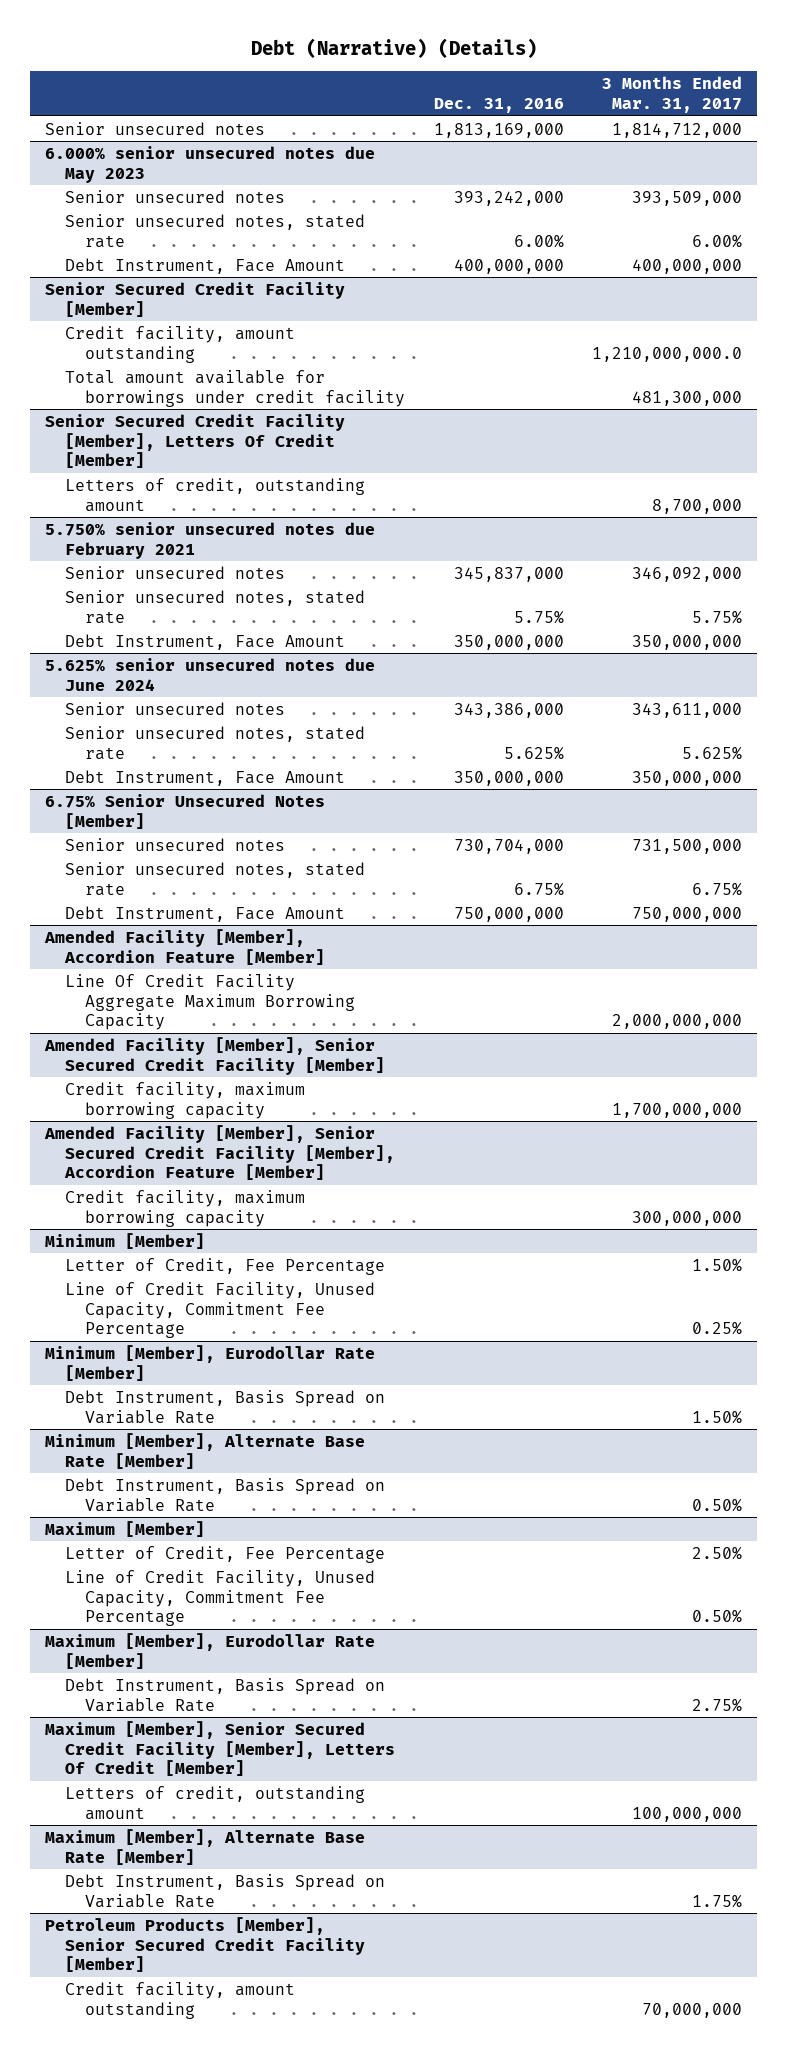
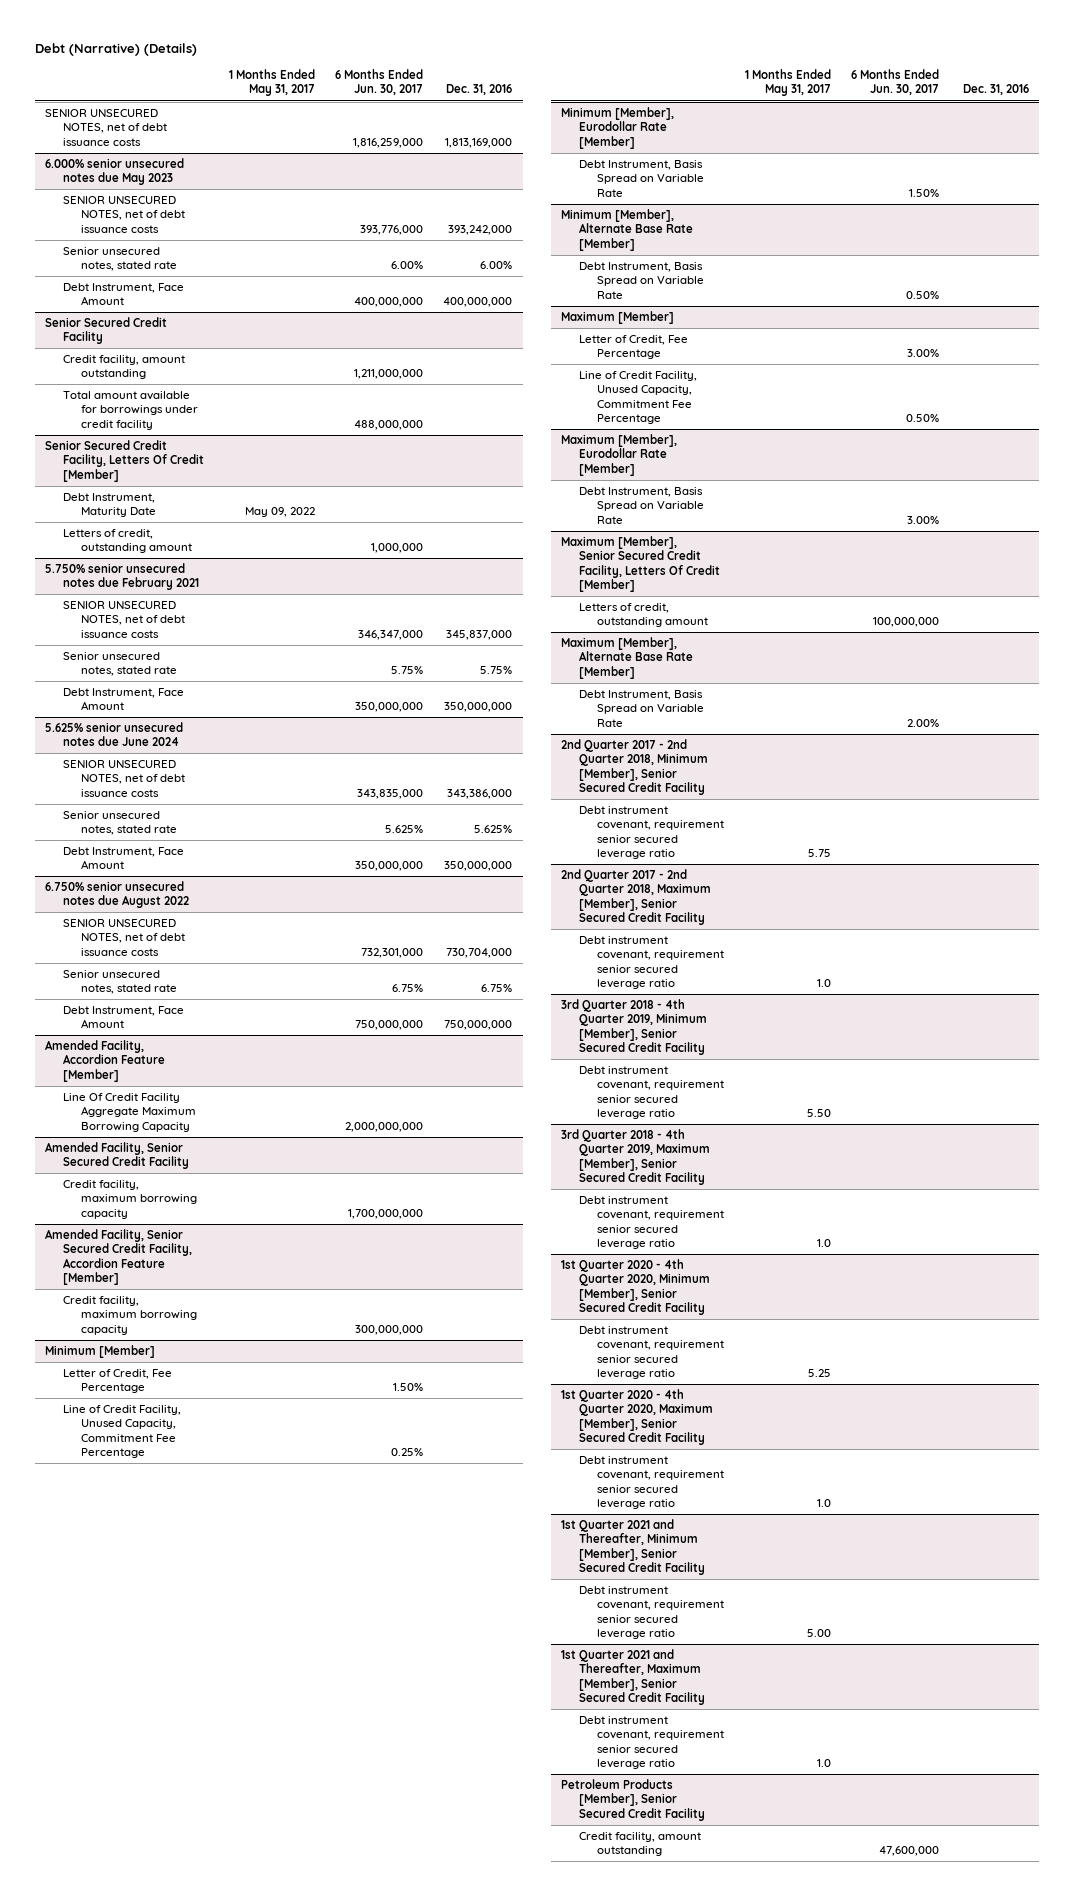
- | Dec. 31, 2016 | 3 Months Ended Mar. 31, 2017
+ | 1 Months Ended May 31, 2017 | 6 Months Ended Jun. 30, 2017 | Dec. 31, 2016
- Senior unsecured notes | 1,813,169,000 | 1,814,712,000
+ SENIOR UNSECURED NOTES, net of debt issuance costs | | 1,816,259,000 | 1,813,169,000
@ 6.000% senior unsecured notes due May 2023
- Senior unsecured notes | 393,242,000 | 393,509,000
+ SENIOR UNSECURED NOTES, net of debt issuance costs | | 393,776,000 | 393,242,000
- Senior Secured Credit Facility [Member]
+ Senior Secured Credit Facility
- Senior Secured Credit Facility [Member], Letters Of Credit [Member]
+ Senior Secured Credit Facility, Letters Of Credit [Member]
+ Debt Instrument, Maturity Date | May 09, 2022 | |
@ 5.750% senior unsecured notes due February 2021
- Senior unsecured notes | 345,837,000 | 346,092,000
+ SENIOR UNSECURED NOTES, net of debt issuance costs | | 346,347,000 | 345,837,000
@ 5.625% senior unsecured notes due June 2024
- Senior unsecured notes | 343,386,000 | 343,611,000
+ SENIOR UNSECURED NOTES, net of debt issuance costs | | 343,835,000 | 343,386,000
- 6.75% Senior Unsecured Notes [Member]
- Senior unsecured notes | 730,704,000 | 731,500,000
+ 6.750% senior unsecured notes due August 2022
+ SENIOR UNSECURED NOTES, net of debt issuance costs | | 732,301,000 | 730,704,000
- Amended Facility [Member], Accordion Feature [Member]
+ Amended Facility, Accordion Feature [Member]
- Amended Facility [Member], Senior Secured Credit Facility [Member]
+ Amended Facility, Senior Secured Credit Facility
- Amended Facility [Member], Senior Secured Credit Facility [Member], Accordion Feature [Member]
+ Amended Facility, Senior Secured Credit Facility, Accordion Feature [Member]
- Maximum [Member], Senior Secured Credit Facility [Member], Letters Of Credit [Member]
+ Maximum [Member], Senior Secured Credit Facility, Letters Of Credit [Member]
- Petroleum Products [Member], Senior Secured Credit Facility [Member]
+ 2nd Quarter 2017 - 2nd Quarter 2018, Minimum [Member], Senior Secured Credit Facility
+ Debt instrument covenant, requirement senior secured leverage ratio | 5.75 | |
+ 2nd Quarter 2017 - 2nd Quarter 2018, Maximum [Member], Senior Secured Credit Facility
+ Debt instrument covenant, requirement senior secured leverage ratio | 1.0 | |
+ 3rd Quarter 2018 - 4th Quarter 2019, Minimum [Member], Senior Secured Credit Facility
+ Debt instrument covenant, requirement senior secured leverage ratio | 5.50 | |
+ 3rd Quarter 2018 - 4th Quarter 2019, Maximum [Member], Senior Secured Credit Facility
+ Debt instrument covenant, requirement senior secured leverage ratio | 1.0 | |
+ 1st Quarter 2020 - 4th Quarter 2020, Minimum [Member], Senior Secured Credit Facility
+ Debt instrument covenant, requirement senior secured leverage ratio | 5.25 | |
+ 1st Quarter 2020 - 4th Quarter 2020, Maximum [Member], Senior Secured Credit Facility
+ Debt instrument covenant, requirement senior secured leverage ratio | 1.0 | |
+ 1st Quarter 2021 and Thereafter, Minimum [Member], Senior Secured Credit Facility
+ Debt instrument covenant, requirement senior secured leverage ratio | 5.00 | |
+ 1st Quarter 2021 and Thereafter, Maximum [Member], Senior Secured Credit Facility
+ Debt instrument covenant, requirement senior secured leverage ratio | 1.0 | |
+ Petroleum Products [Member], Senior Secured Credit Facility

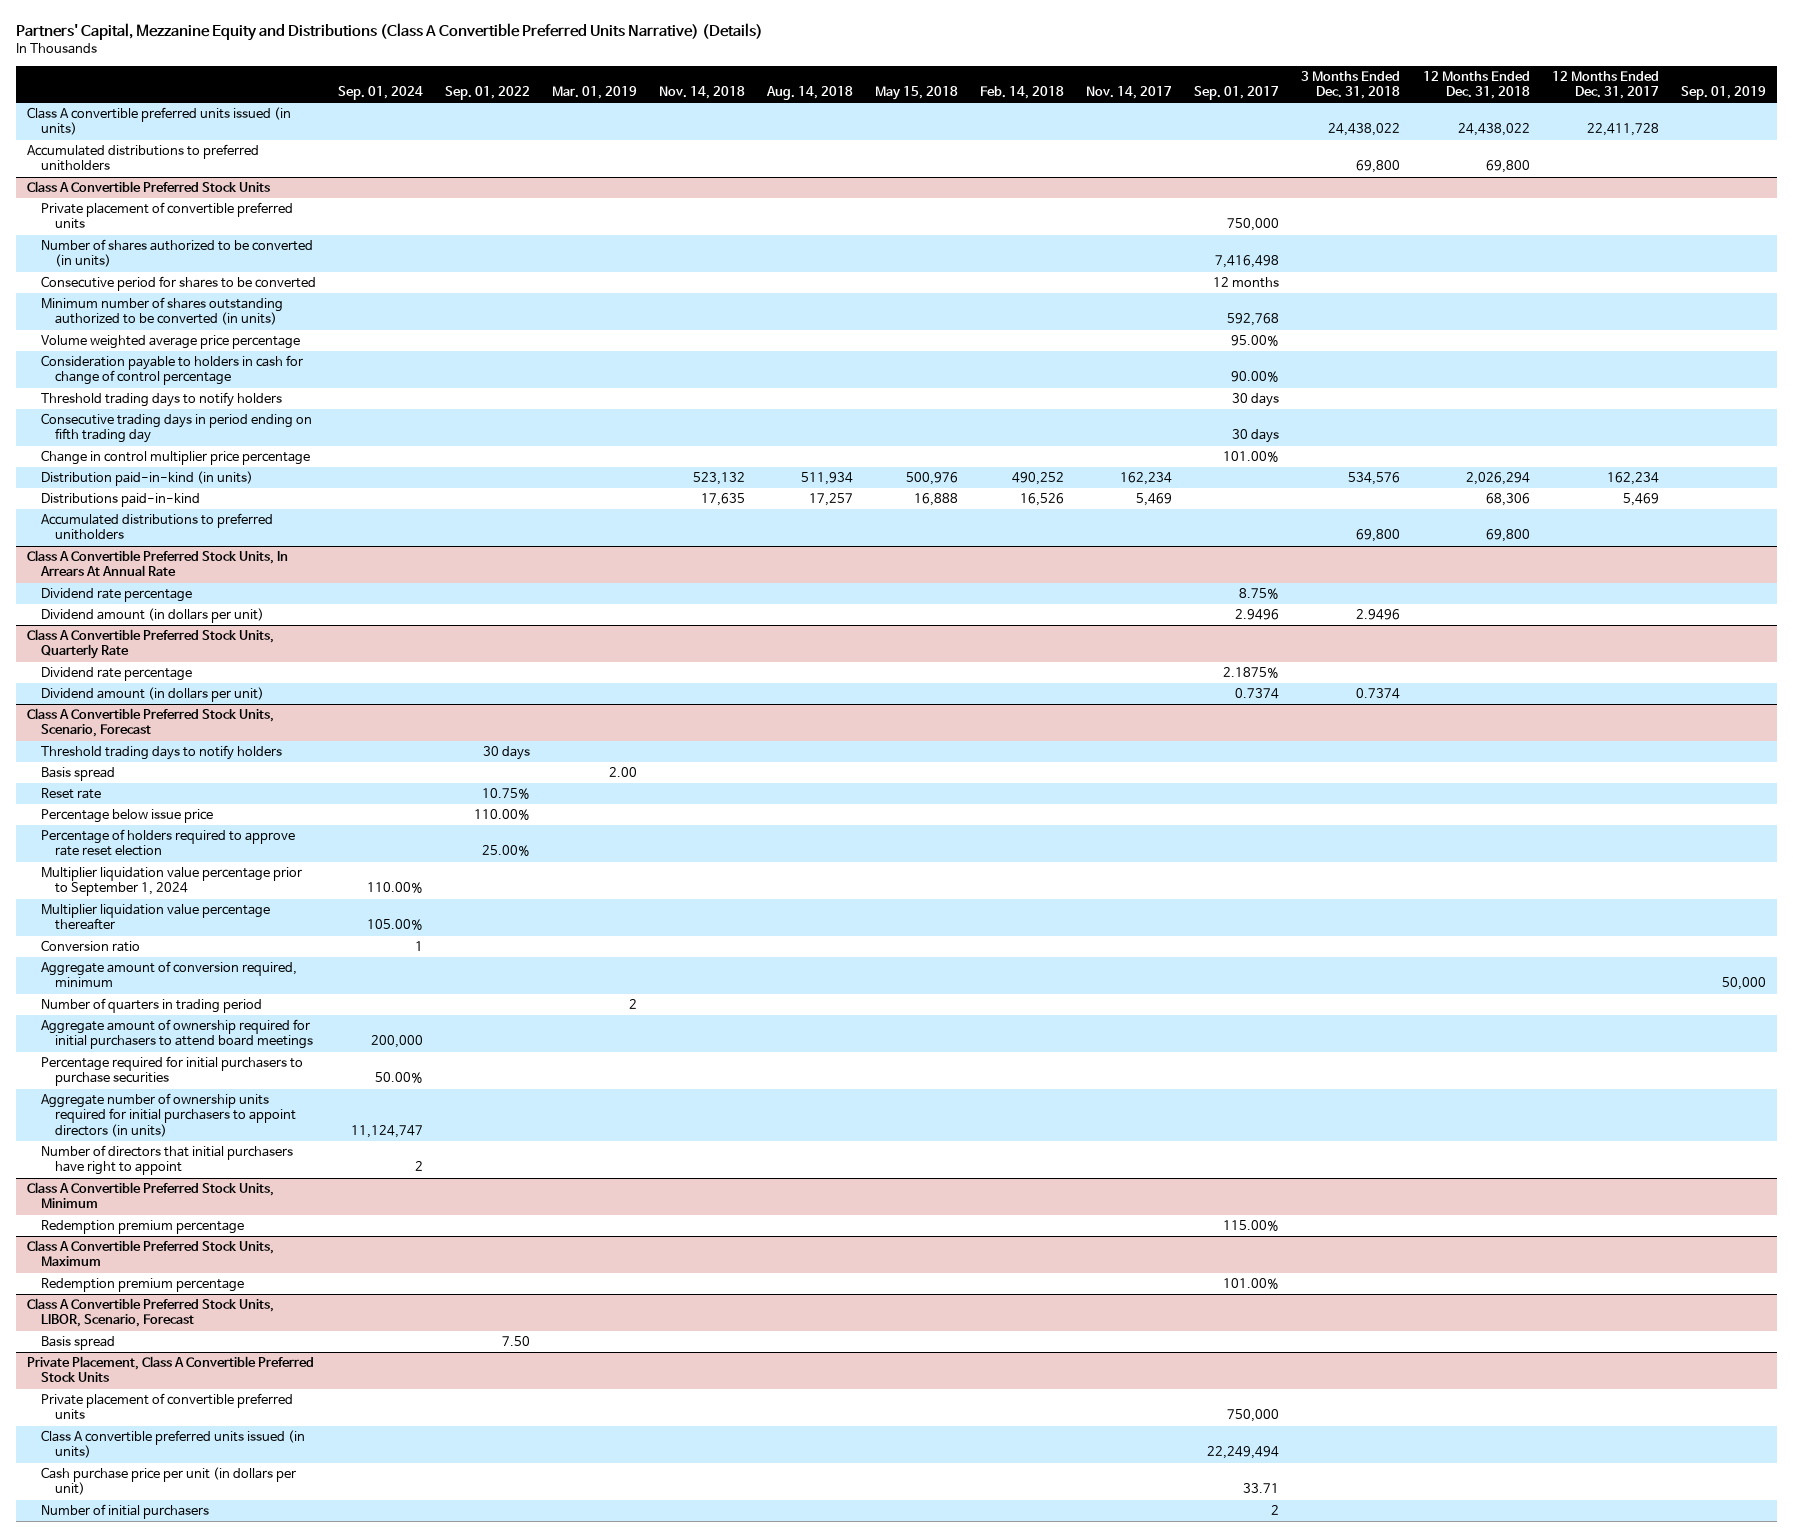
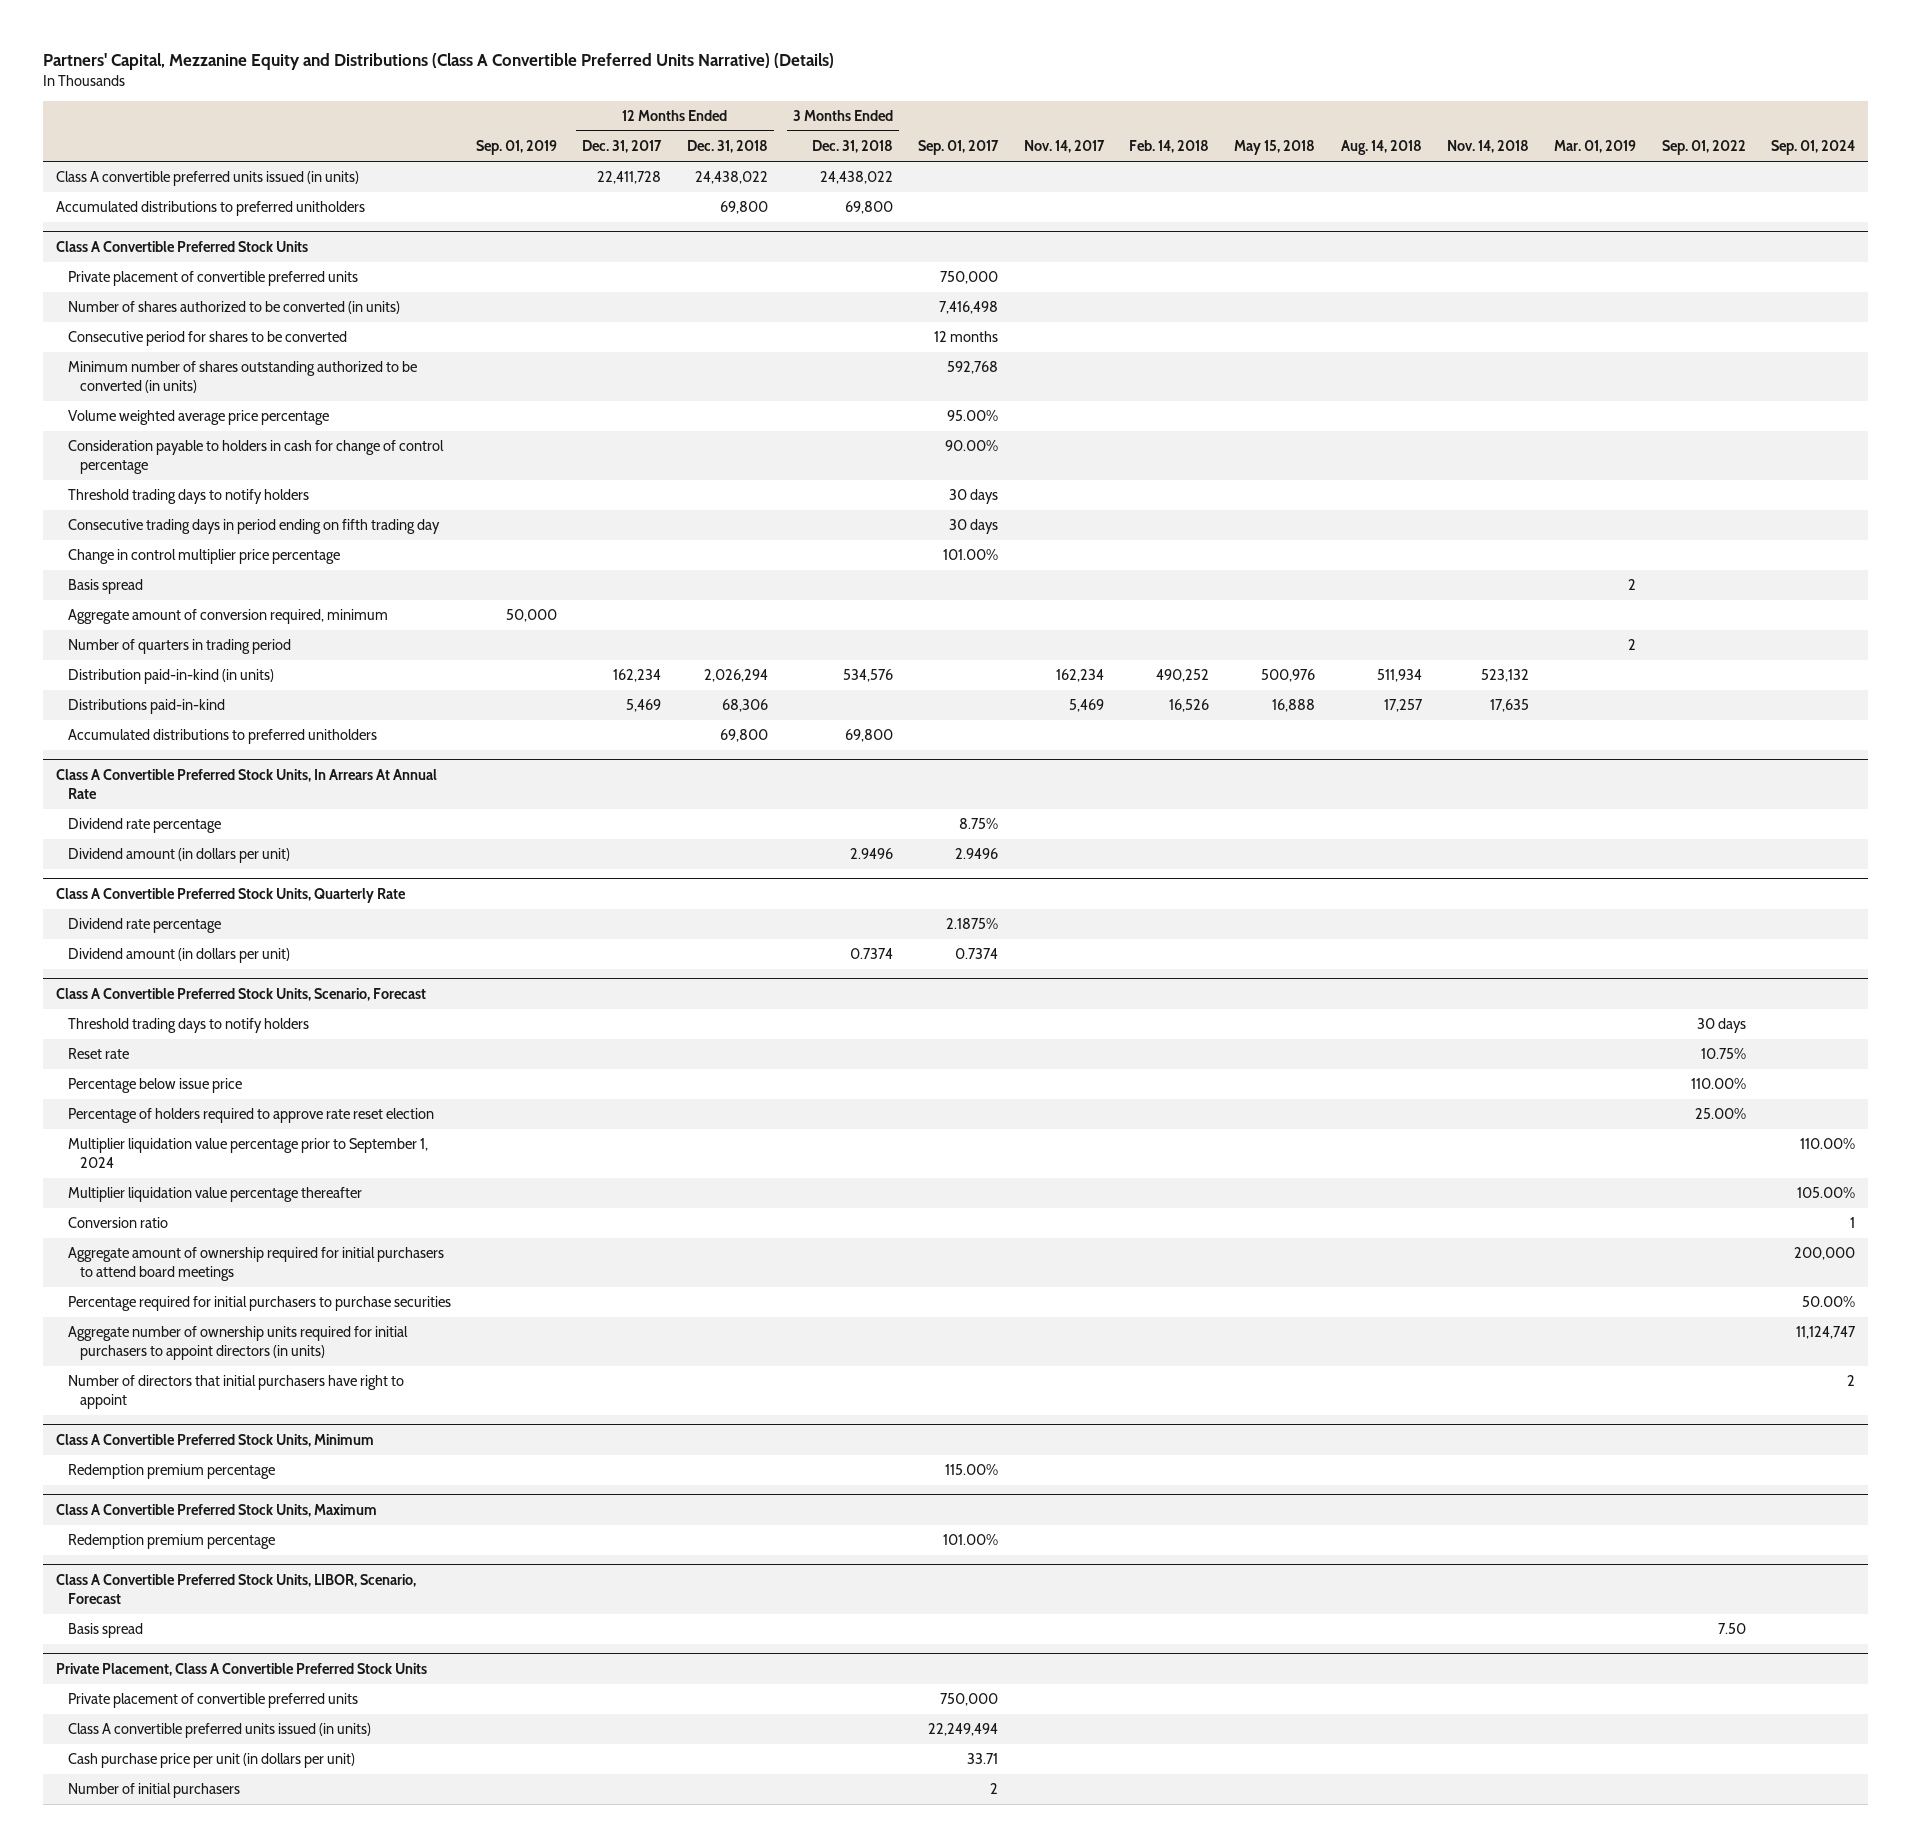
- | Sep. 01, 2024 | Sep. 01, 2022 | Mar. 01, 2019 | Nov. 14, 2018 | Aug. 14, 2018 | May 15, 2018 | Feb. 14, 2018 | Nov. 14, 2017 | Sep. 01, 2017 | 3 Months Ended Dec. 31, 2018 | 12 Months Ended Dec. 31, 2018 | 12 Months Ended Dec. 31, 2017 | Sep. 01, 2019
+ | Sep. 01, 2019 | 12 Months Ended Dec. 31, 2017 | 12 Months Ended Dec. 31, 2018 | 3 Months Ended Dec. 31, 2018 | Sep. 01, 2017 | Nov. 14, 2017 | Feb. 14, 2018 | May 15, 2018 | Aug. 14, 2018 | Nov. 14, 2018 | Mar. 01, 2019 | Sep. 01, 2022 | Sep. 01, 2024
@ Class A Convertible Preferred Stock Units
+ Basis spread | | | | | | | | | | | 2 | |
+ Aggregate amount of conversion required, minimum | 50,000 | | | | | | | | | | | |
+ Number of quarters in trading period | | | | | | | | | | | 2 | |
@ Class A Convertible Preferred Stock Units, Scenario, Forecast
- Basis spread | | | 2.00 | | | | | | | | | |
- Aggregate amount of conversion required, minimum | | | | | | | | | | | | | 50,000
- Number of quarters in trading period | | | 2 | | | | | | | | | |

